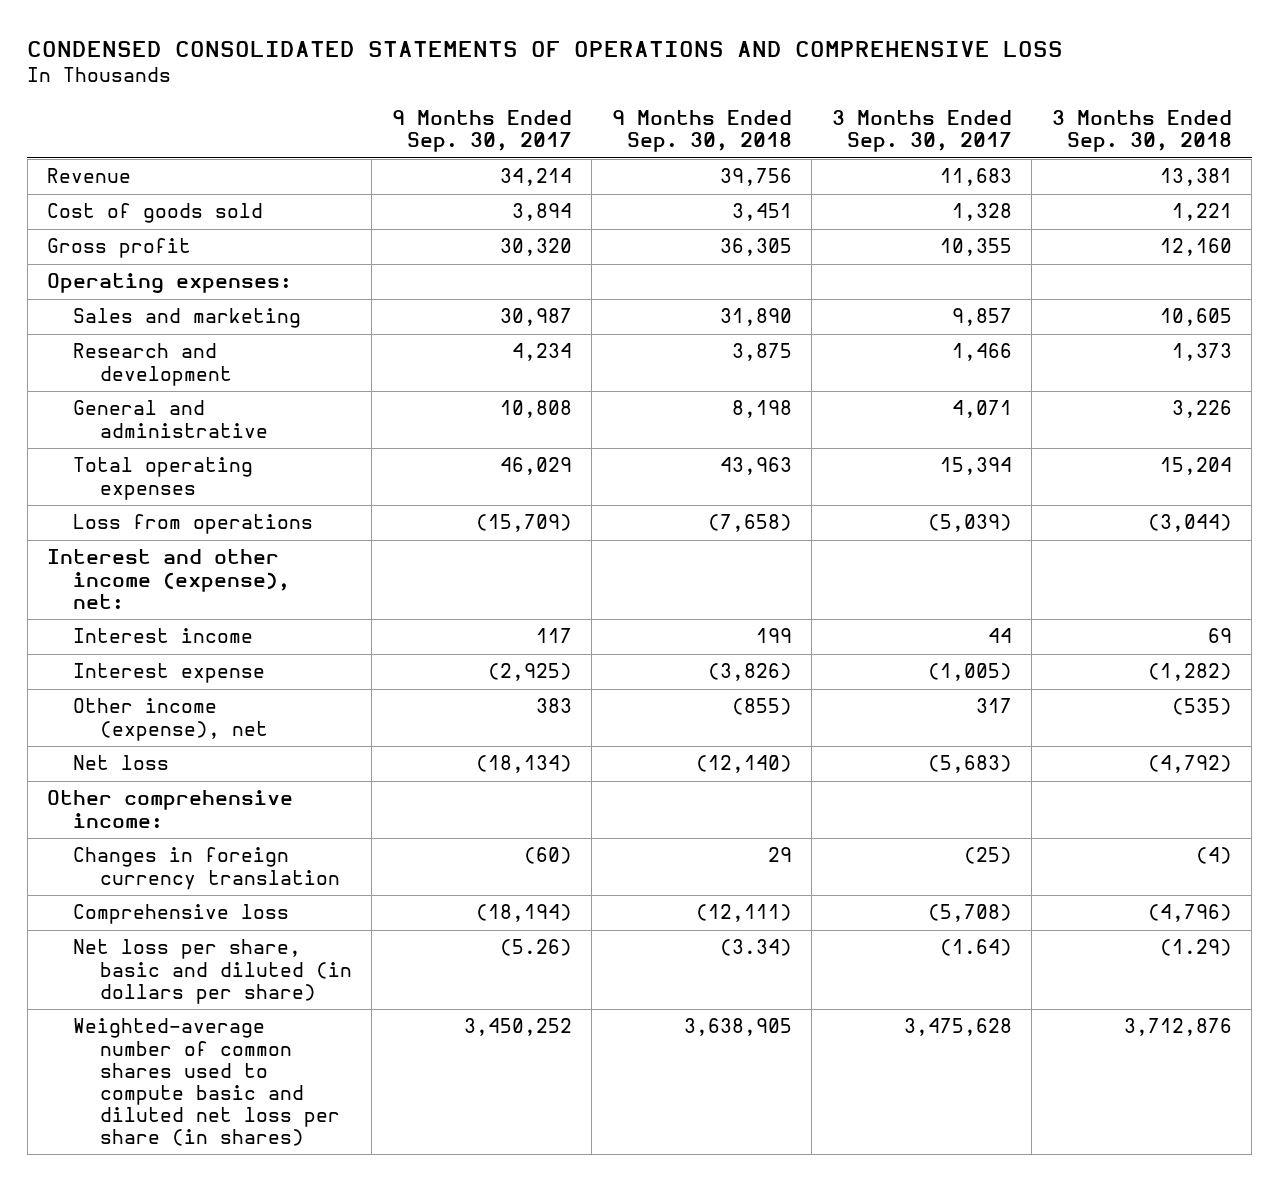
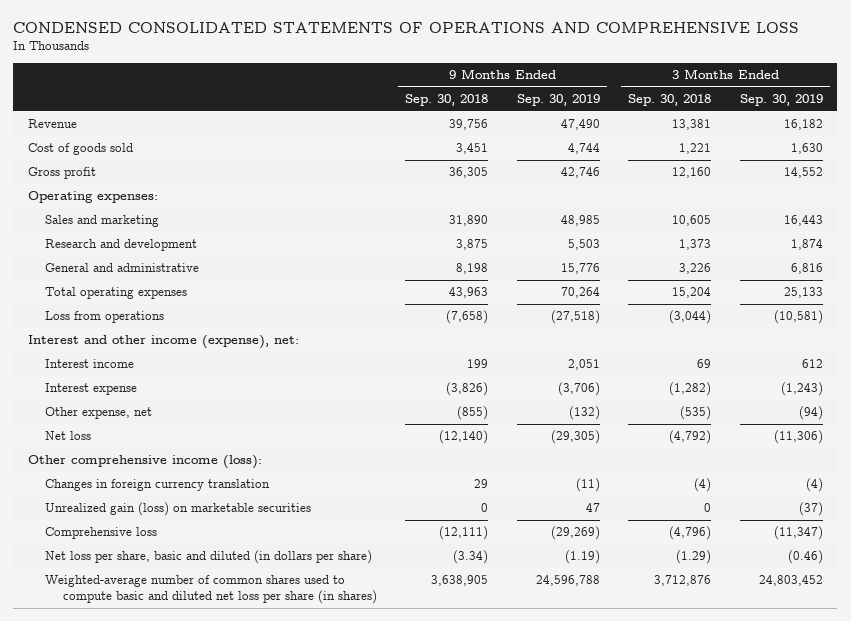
- | 9 Months Ended Sep. 30, 2017 | 9 Months Ended Sep. 30, 2018 | 3 Months Ended Sep. 30, 2017 | 3 Months Ended Sep. 30, 2018
+ | 9 Months Ended Sep. 30, 2018 | 9 Months Ended Sep. 30, 2019 | 3 Months Ended Sep. 30, 2018 | 3 Months Ended Sep. 30, 2019
- Other income (expense), net | 383 | (855) | 317 | (535)
+ Other expense, net | (855) | (132) | (535) | (94)
- Other comprehensive income:
+ Other comprehensive income (loss):
+ Unrealized gain (loss) on marketable securities | 0 | 47 | 0 | (37)

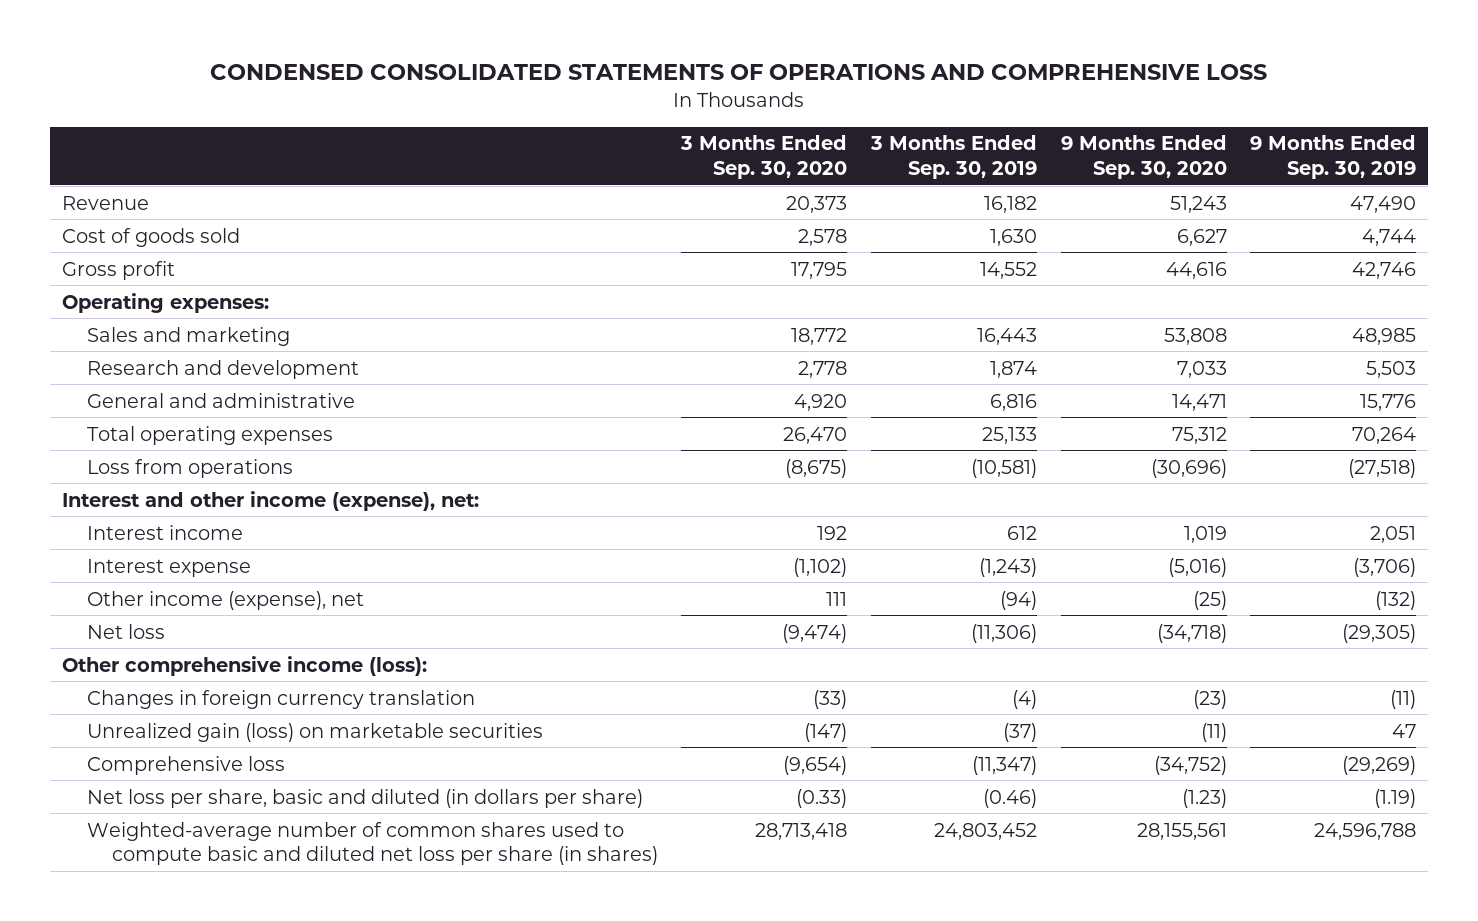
- | 9 Months Ended Sep. 30, 2018 | 9 Months Ended Sep. 30, 2019 | 3 Months Ended Sep. 30, 2018 | 3 Months Ended Sep. 30, 2019
+ | 3 Months Ended Sep. 30, 2020 | 3 Months Ended Sep. 30, 2019 | 9 Months Ended Sep. 30, 2020 | 9 Months Ended Sep. 30, 2019
- Other expense, net | (855) | (132) | (535) | (94)
+ Other income (expense), net | 111 | (94) | (25) | (132)

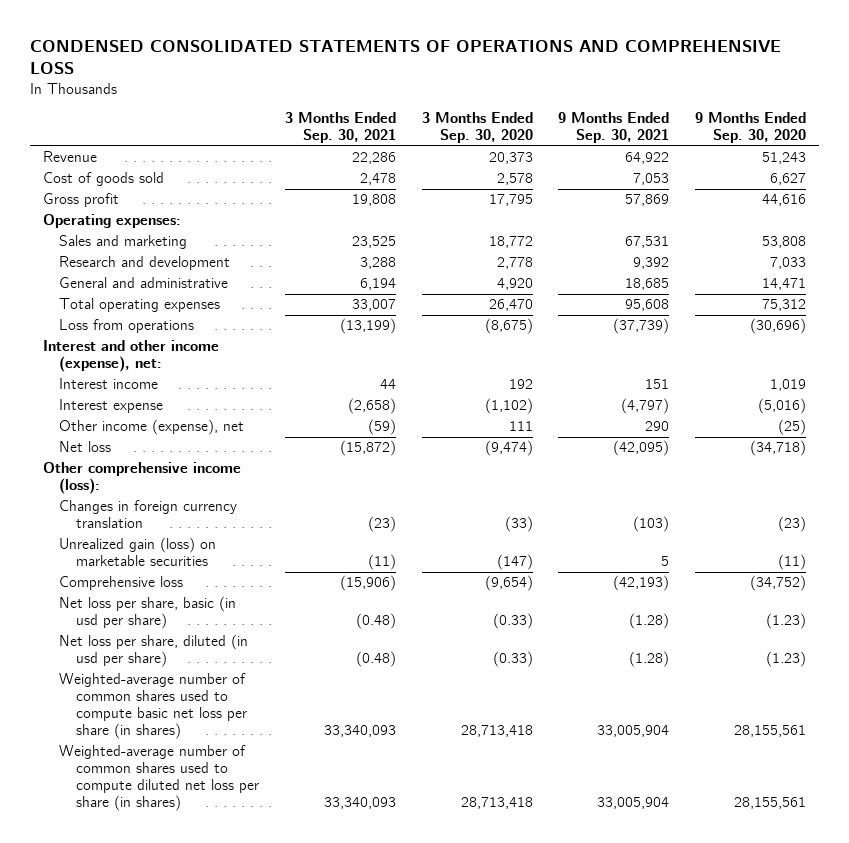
- | 3 Months Ended Sep. 30, 2020 | 3 Months Ended Sep. 30, 2019 | 9 Months Ended Sep. 30, 2020 | 9 Months Ended Sep. 30, 2019
+ | 3 Months Ended Sep. 30, 2021 | 3 Months Ended Sep. 30, 2020 | 9 Months Ended Sep. 30, 2021 | 9 Months Ended Sep. 30, 2020
- Net loss per share, basic and diluted (in dollars per share) | (0.33) | (0.46) | (1.23) | (1.19)
- Weighted-average number of common shares used to compute basic and diluted net loss per share (in shares) | 28,713,418 | 24,803,452 | 28,155,561 | 24,596,788
+ Net loss per share, basic (in usd per share) | (0.48) | (0.33) | (1.28) | (1.23)
+ Net loss per share, diluted (in usd per share) | (0.48) | (0.33) | (1.28) | (1.23)
+ Weighted-average number of common shares used to compute basic net loss per share (in shares) | 33,340,093 | 28,713,418 | 33,005,904 | 28,155,561
+ Weighted-average number of common shares used to compute diluted net loss per share (in shares) | 33,340,093 | 28,713,418 | 33,005,904 | 28,155,561

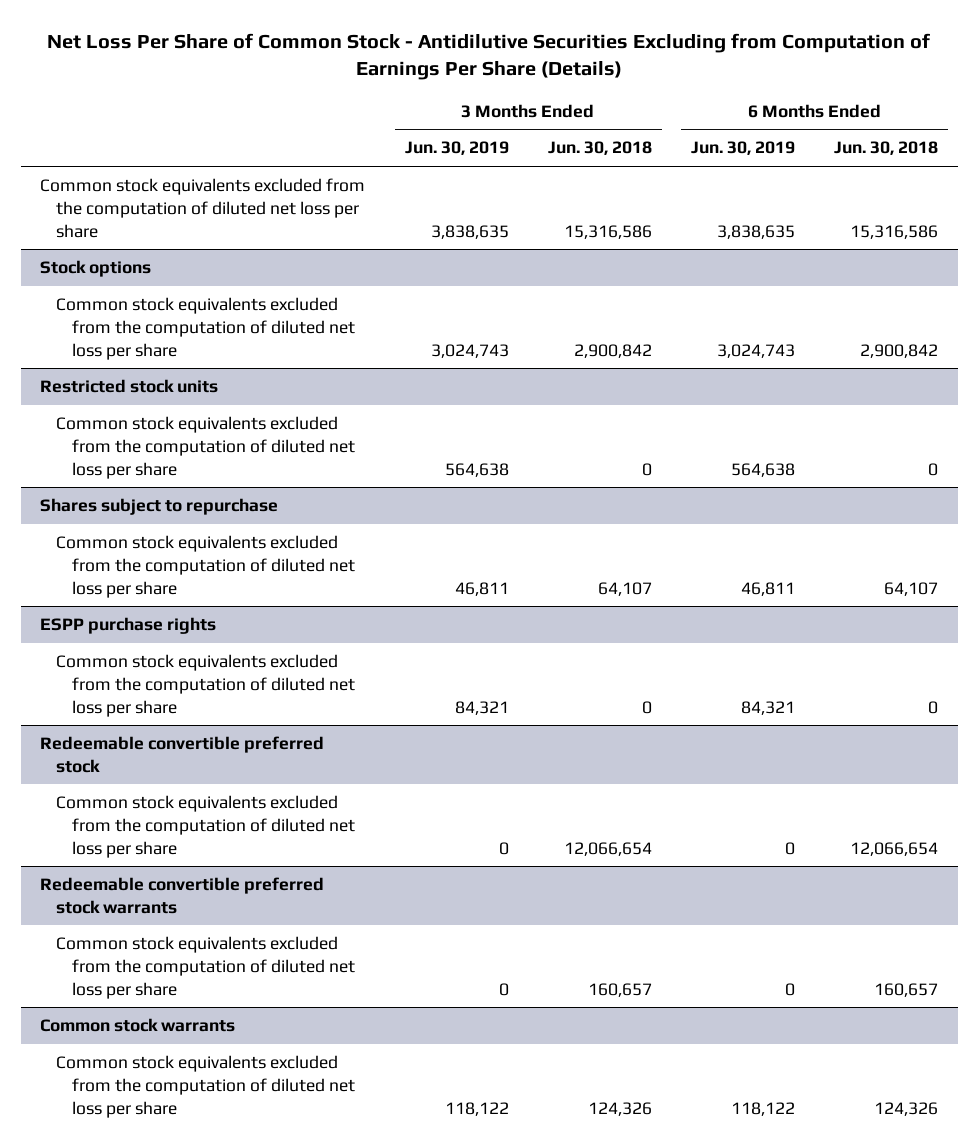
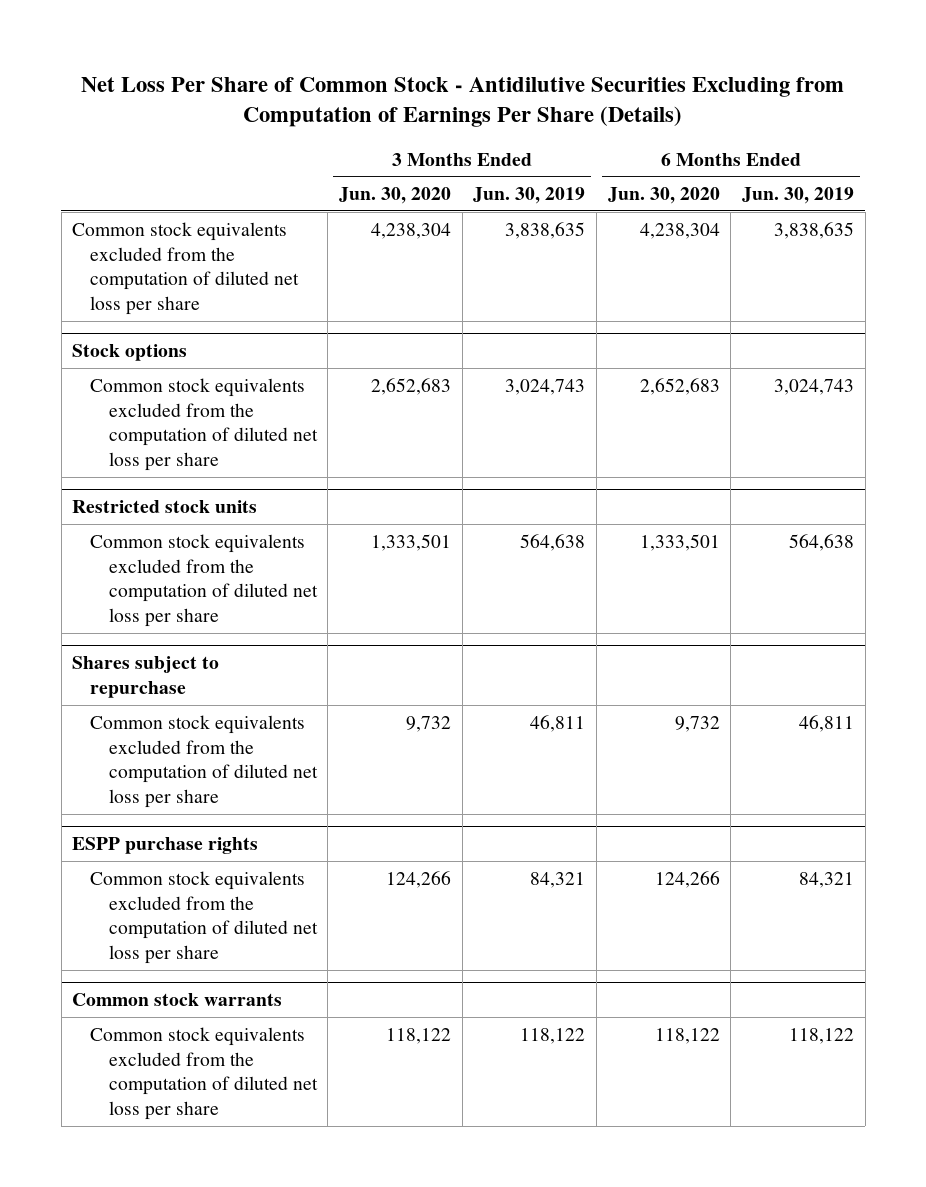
- | 3 Months Ended Jun. 30, 2019 | 3 Months Ended Jun. 30, 2018 | 6 Months Ended Jun. 30, 2019 | 6 Months Ended Jun. 30, 2018
+ | 3 Months Ended Jun. 30, 2020 | 3 Months Ended Jun. 30, 2019 | 6 Months Ended Jun. 30, 2020 | 6 Months Ended Jun. 30, 2019
- Redeemable convertible preferred stock
- Common stock equivalents excluded from the computation of diluted net loss per share | 0 | 12,066,654 | 0 | 12,066,654
- Redeemable convertible preferred stock warrants
- Common stock equivalents excluded from the computation of diluted net loss per share | 0 | 160,657 | 0 | 160,657

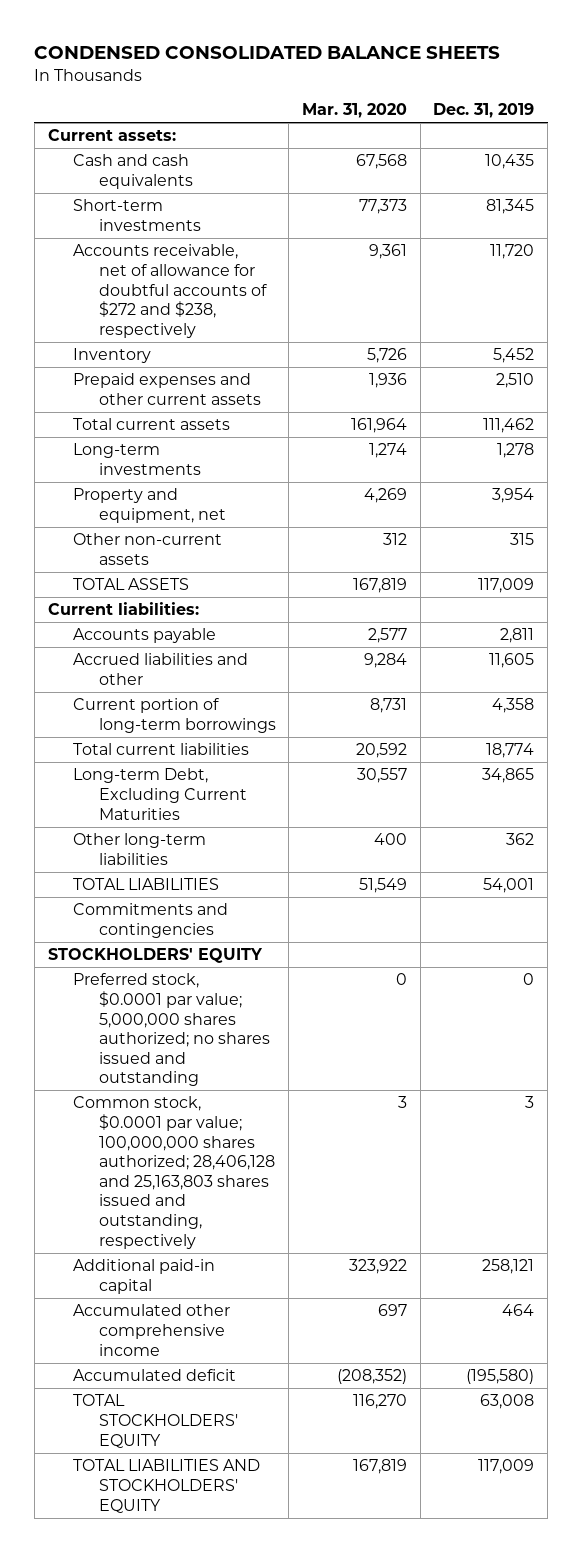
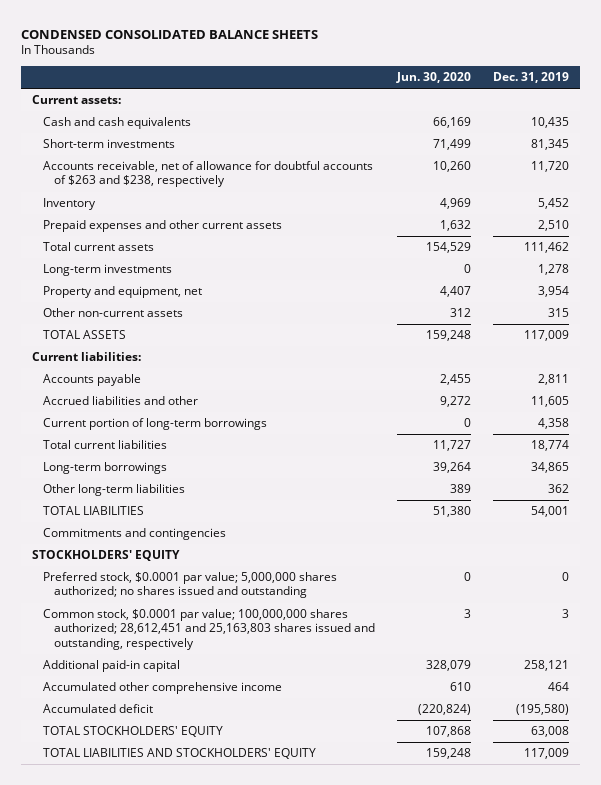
- | Mar. 31, 2020 | Dec. 31, 2019
+ | Jun. 30, 2020 | Dec. 31, 2019
- Accounts receivable, net of allowance for doubtful accounts of $272 and $238, respectively | 9,361 | 11,720
+ Accounts receivable, net of allowance for doubtful accounts of $263 and $238, respectively | 10,260 | 11,720
- Long-term Debt, Excluding Current Maturities | 30,557 | 34,865
+ Long-term borrowings | 39,264 | 34,865
- Common stock, $0.0001 par value; 100,000,000 shares authorized; 28,406,128 and 25,163,803 shares issued and outstanding, respectively | 3 | 3
+ Common stock, $0.0001 par value; 100,000,000 shares authorized; 28,612,451 and 25,163,803 shares issued and outstanding, respectively | 3 | 3

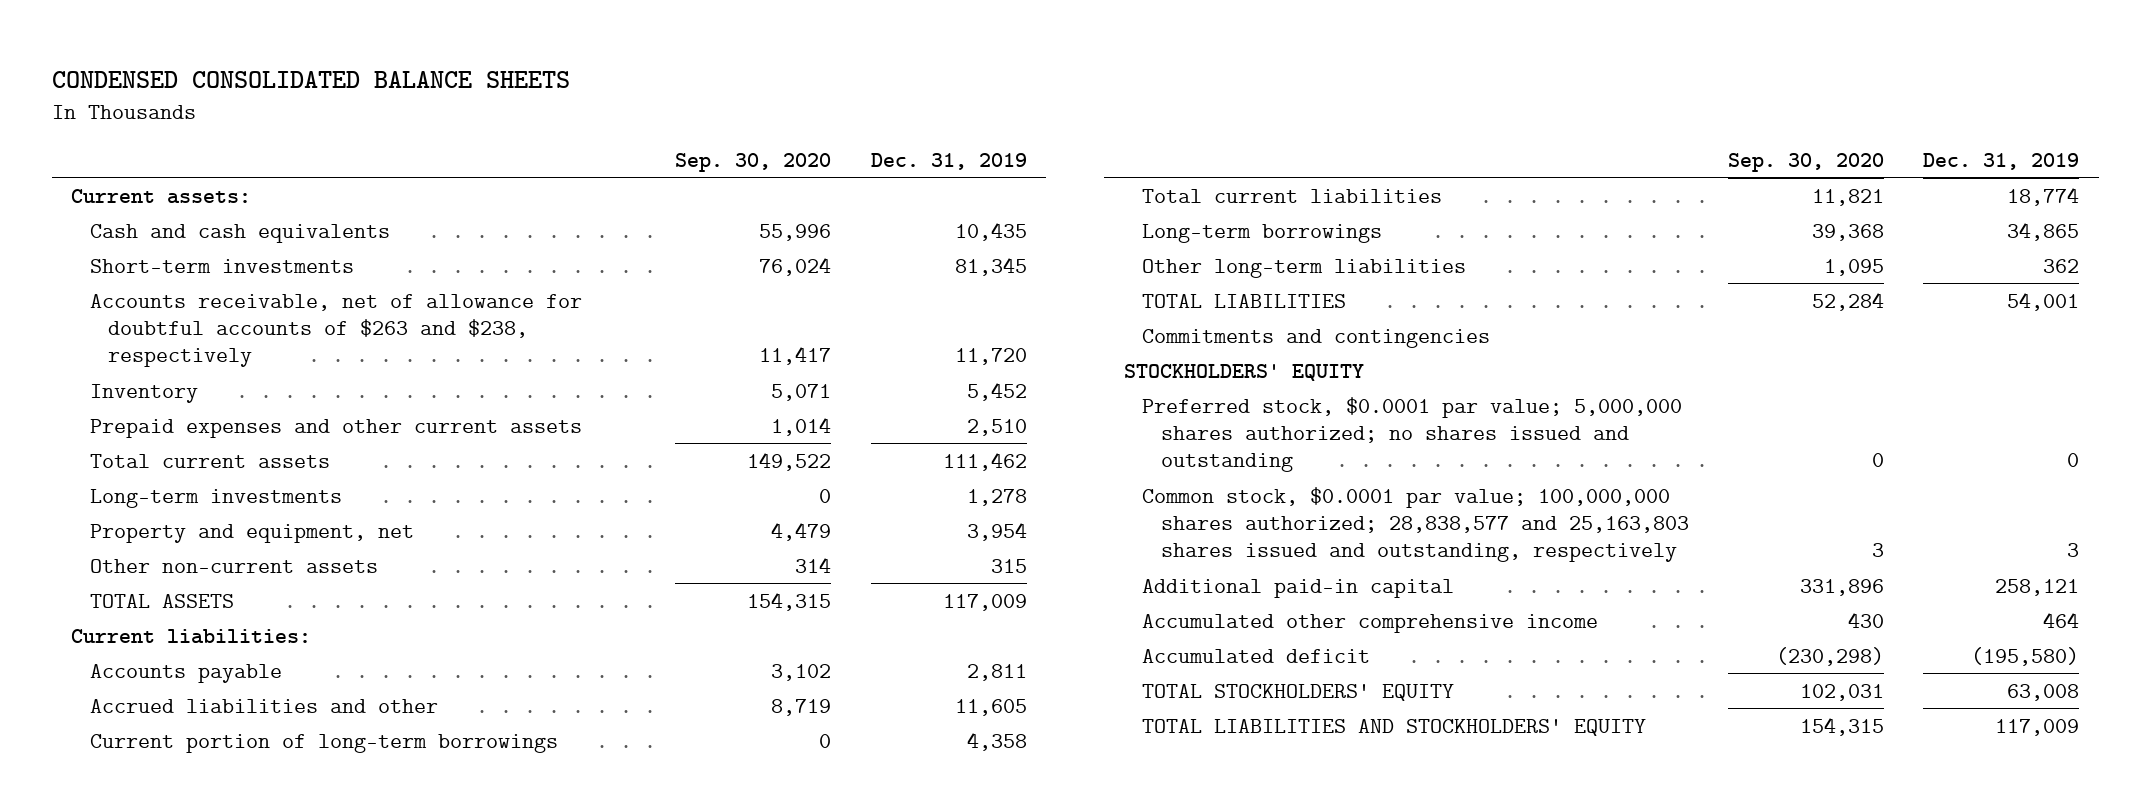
- | Jun. 30, 2020 | Dec. 31, 2019
+ | Sep. 30, 2020 | Dec. 31, 2019
- Common stock, $0.0001 par value; 100,000,000 shares authorized; 28,612,451 and 25,163,803 shares issued and outstanding, respectively | 3 | 3
+ Common stock, $0.0001 par value; 100,000,000 shares authorized; 28,838,577 and 25,163,803 shares issued and outstanding, respectively | 3 | 3

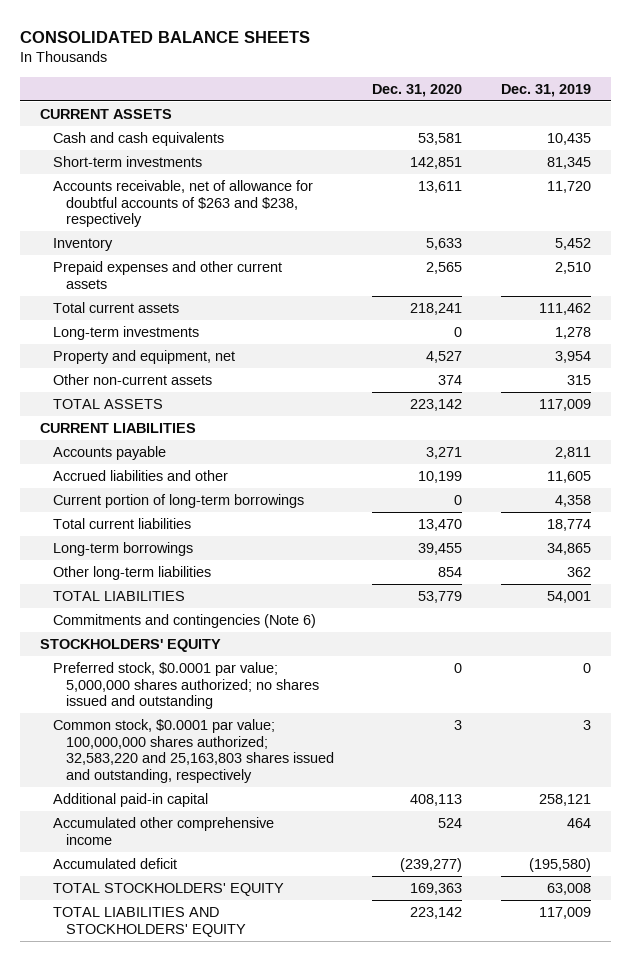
- CONDENSED CONSOLIDATED BALANCE SHEETS
+ CONSOLIDATED BALANCE SHEETS
- | Sep. 30, 2020 | Dec. 31, 2019
+ | Dec. 31, 2020 | Dec. 31, 2019
- Current assets:
+ CURRENT ASSETS
- Current liabilities:
+ CURRENT LIABILITIES
- Commitments and contingencies
+ Commitments and contingencies (Note 6)
- Common stock, $0.0001 par value; 100,000,000 shares authorized; 28,838,577 and 25,163,803 shares issued and outstanding, respectively | 3 | 3
+ Common stock, $0.0001 par value; 100,000,000 shares authorized; 32,583,220 and 25,163,803 shares issued and outstanding, respectively | 3 | 3

